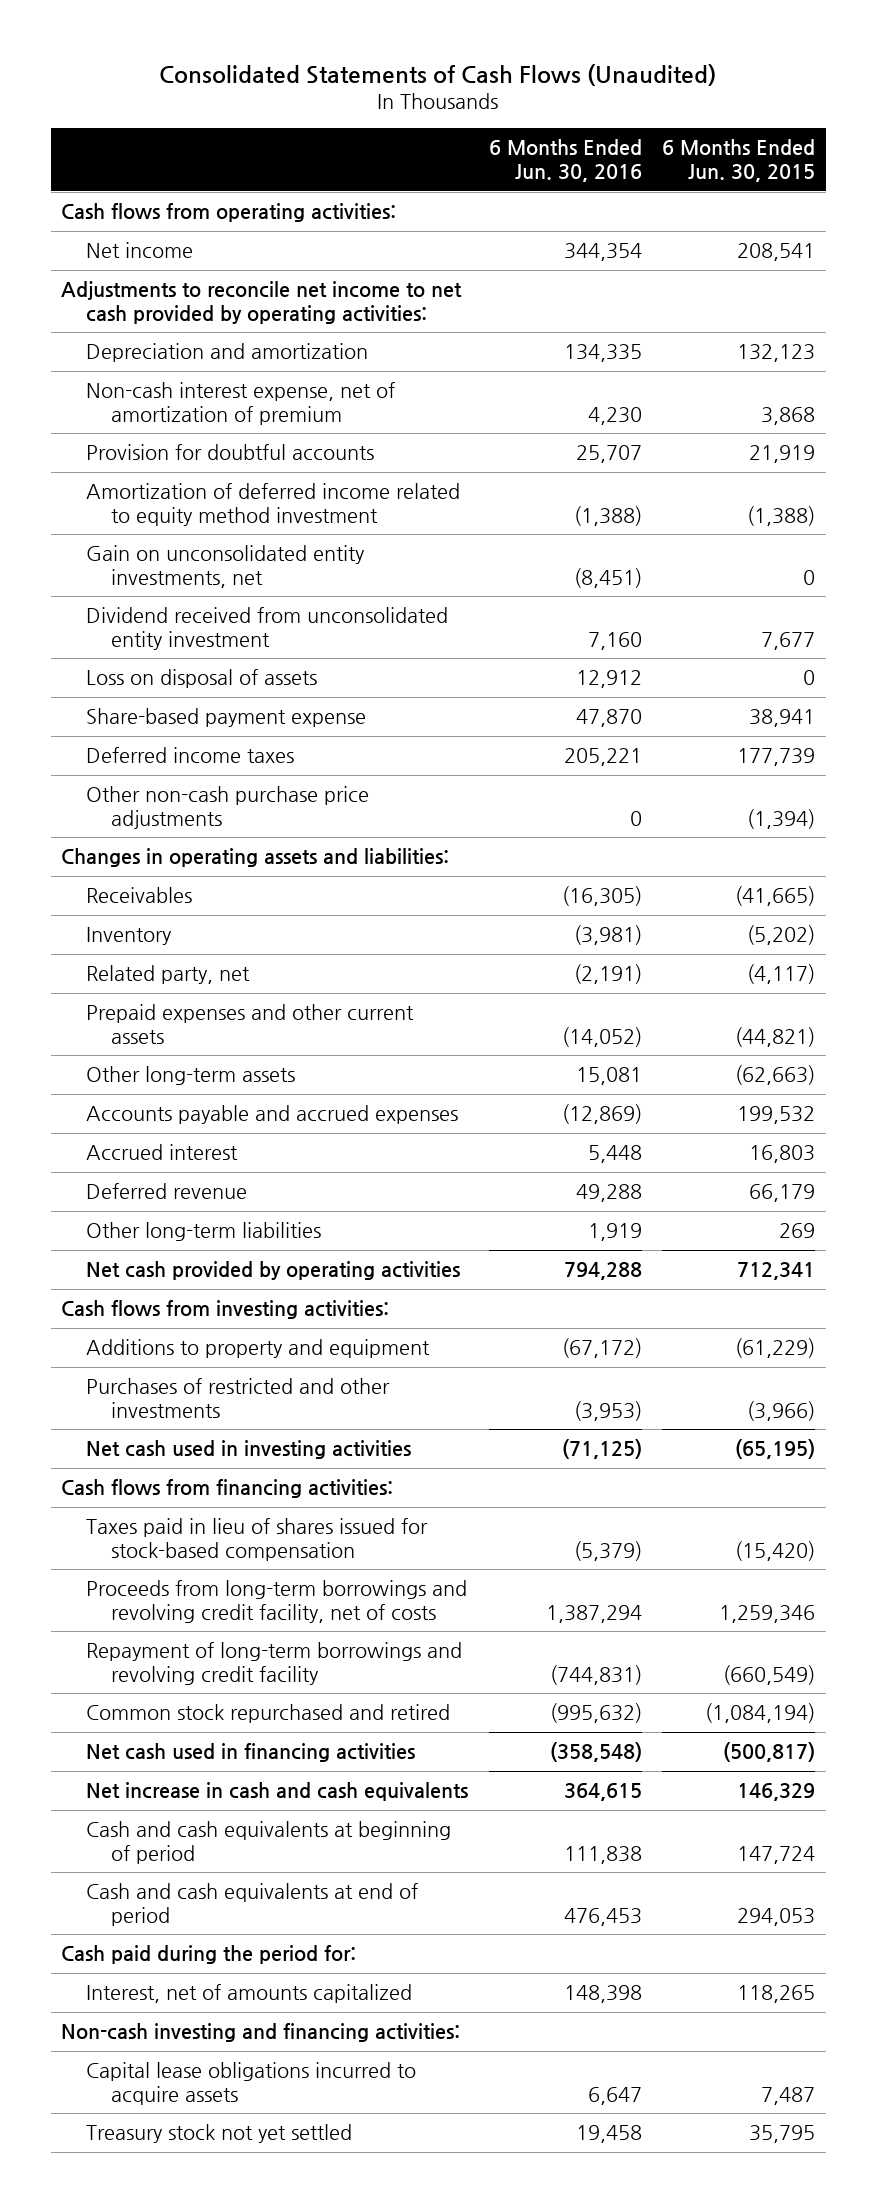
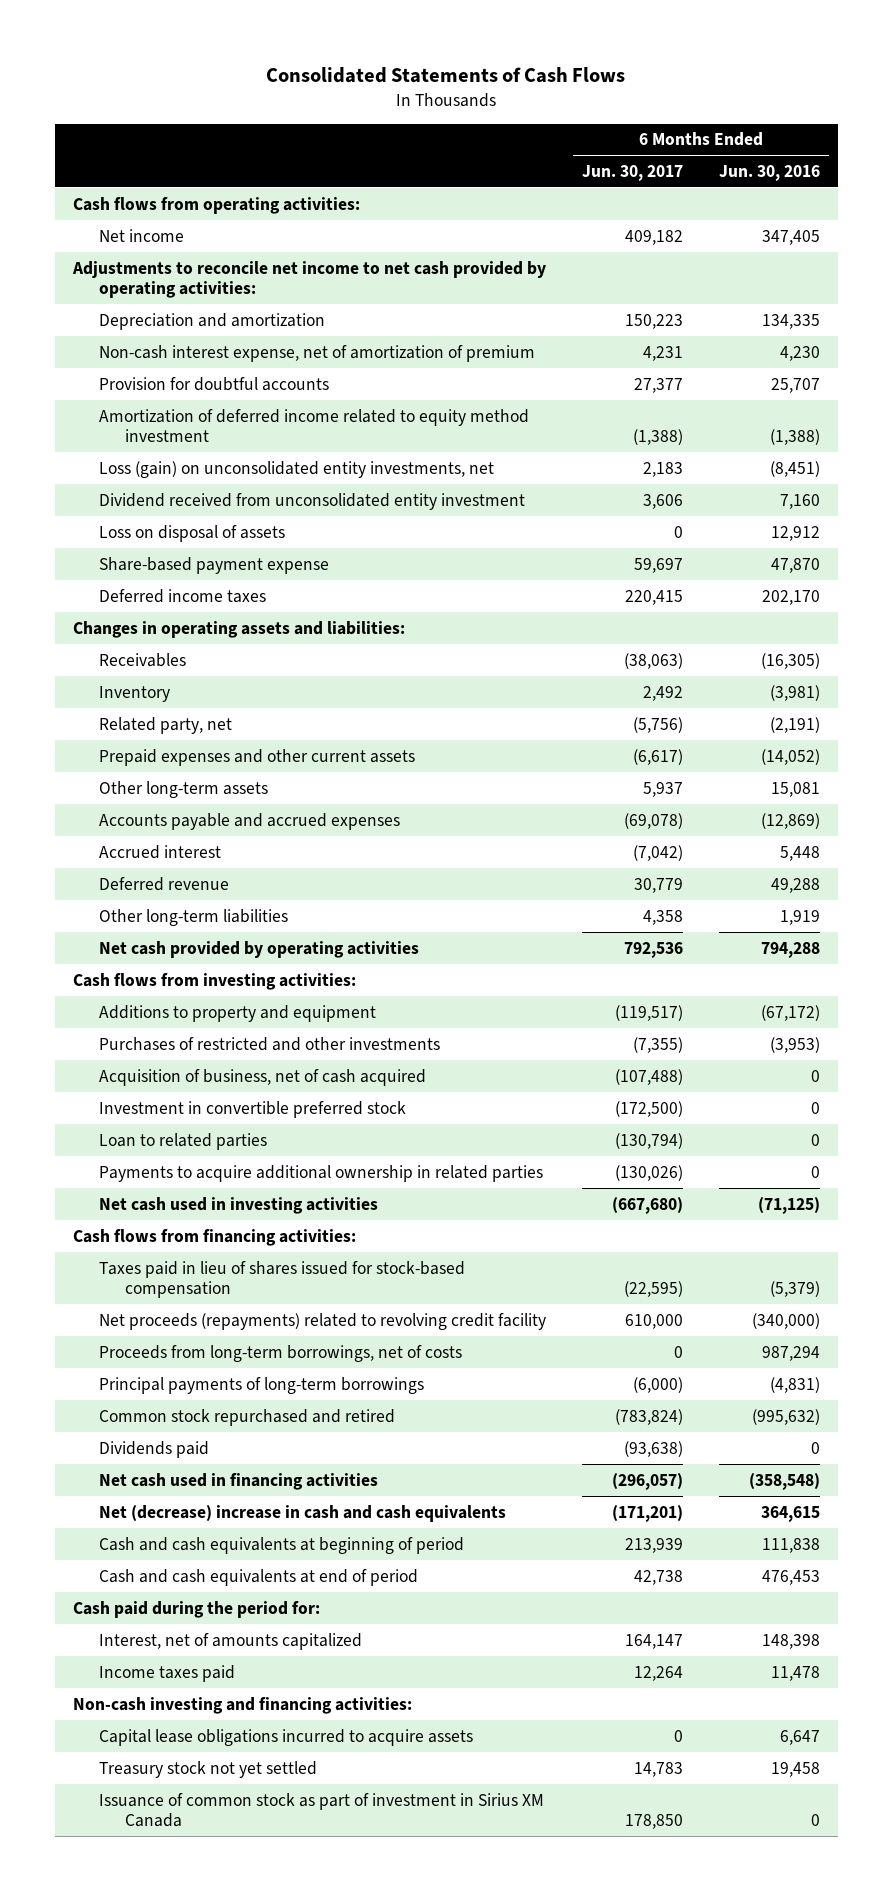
- Consolidated Statements of Cash Flows (Unaudited)
+ Consolidated Statements of Cash Flows
- | 6 Months Ended Jun. 30, 2016 | 6 Months Ended Jun. 30, 2015
+ | 6 Months Ended Jun. 30, 2017 | 6 Months Ended Jun. 30, 2016
- Net income | 344,354 | 208,541
+ Net income | 409,182 | 347,405
- Gain on unconsolidated entity investments, net | (8,451) | 0
+ Loss (gain) on unconsolidated entity investments, net | 2,183 | (8,451)
- Deferred income taxes | 205,221 | 177,739
- Other non-cash purchase price adjustments | 0 | (1,394)
+ Deferred income taxes | 220,415 | 202,170
+ Acquisition of business, net of cash acquired | (107,488) | 0
+ Investment in convertible preferred stock | (172,500) | 0
+ Loan to related parties | (130,794) | 0
+ Payments to acquire additional ownership in related parties | (130,026) | 0
- Proceeds from long-term borrowings and revolving credit facility, net of costs | 1,387,294 | 1,259,346
- Repayment of long-term borrowings and revolving credit facility | (744,831) | (660,549)
+ Net proceeds (repayments) related to revolving credit facility | 610,000 | (340,000)
+ Proceeds from long-term borrowings, net of costs | 0 | 987,294
+ Principal payments of long-term borrowings | (6,000) | (4,831)
+ Dividends paid | (93,638) | 0
- Net increase in cash and cash equivalents | 364,615 | 146,329
+ Net (decrease) increase in cash and cash equivalents | (171,201) | 364,615
+ Income taxes paid | 12,264 | 11,478
+ Issuance of common stock as part of investment in Sirius XM Canada | 178,850 | 0

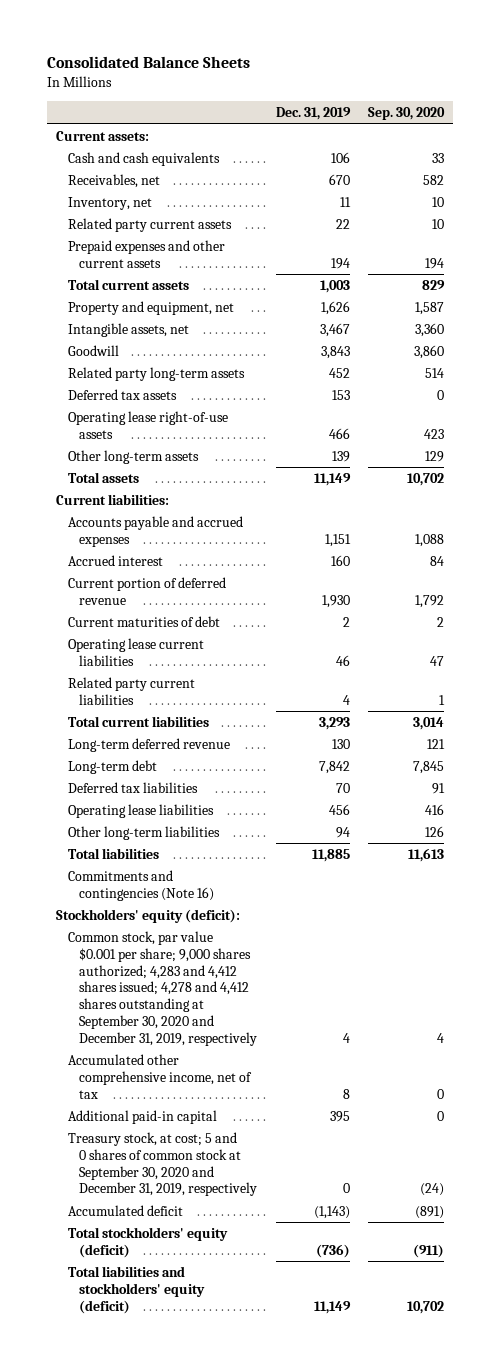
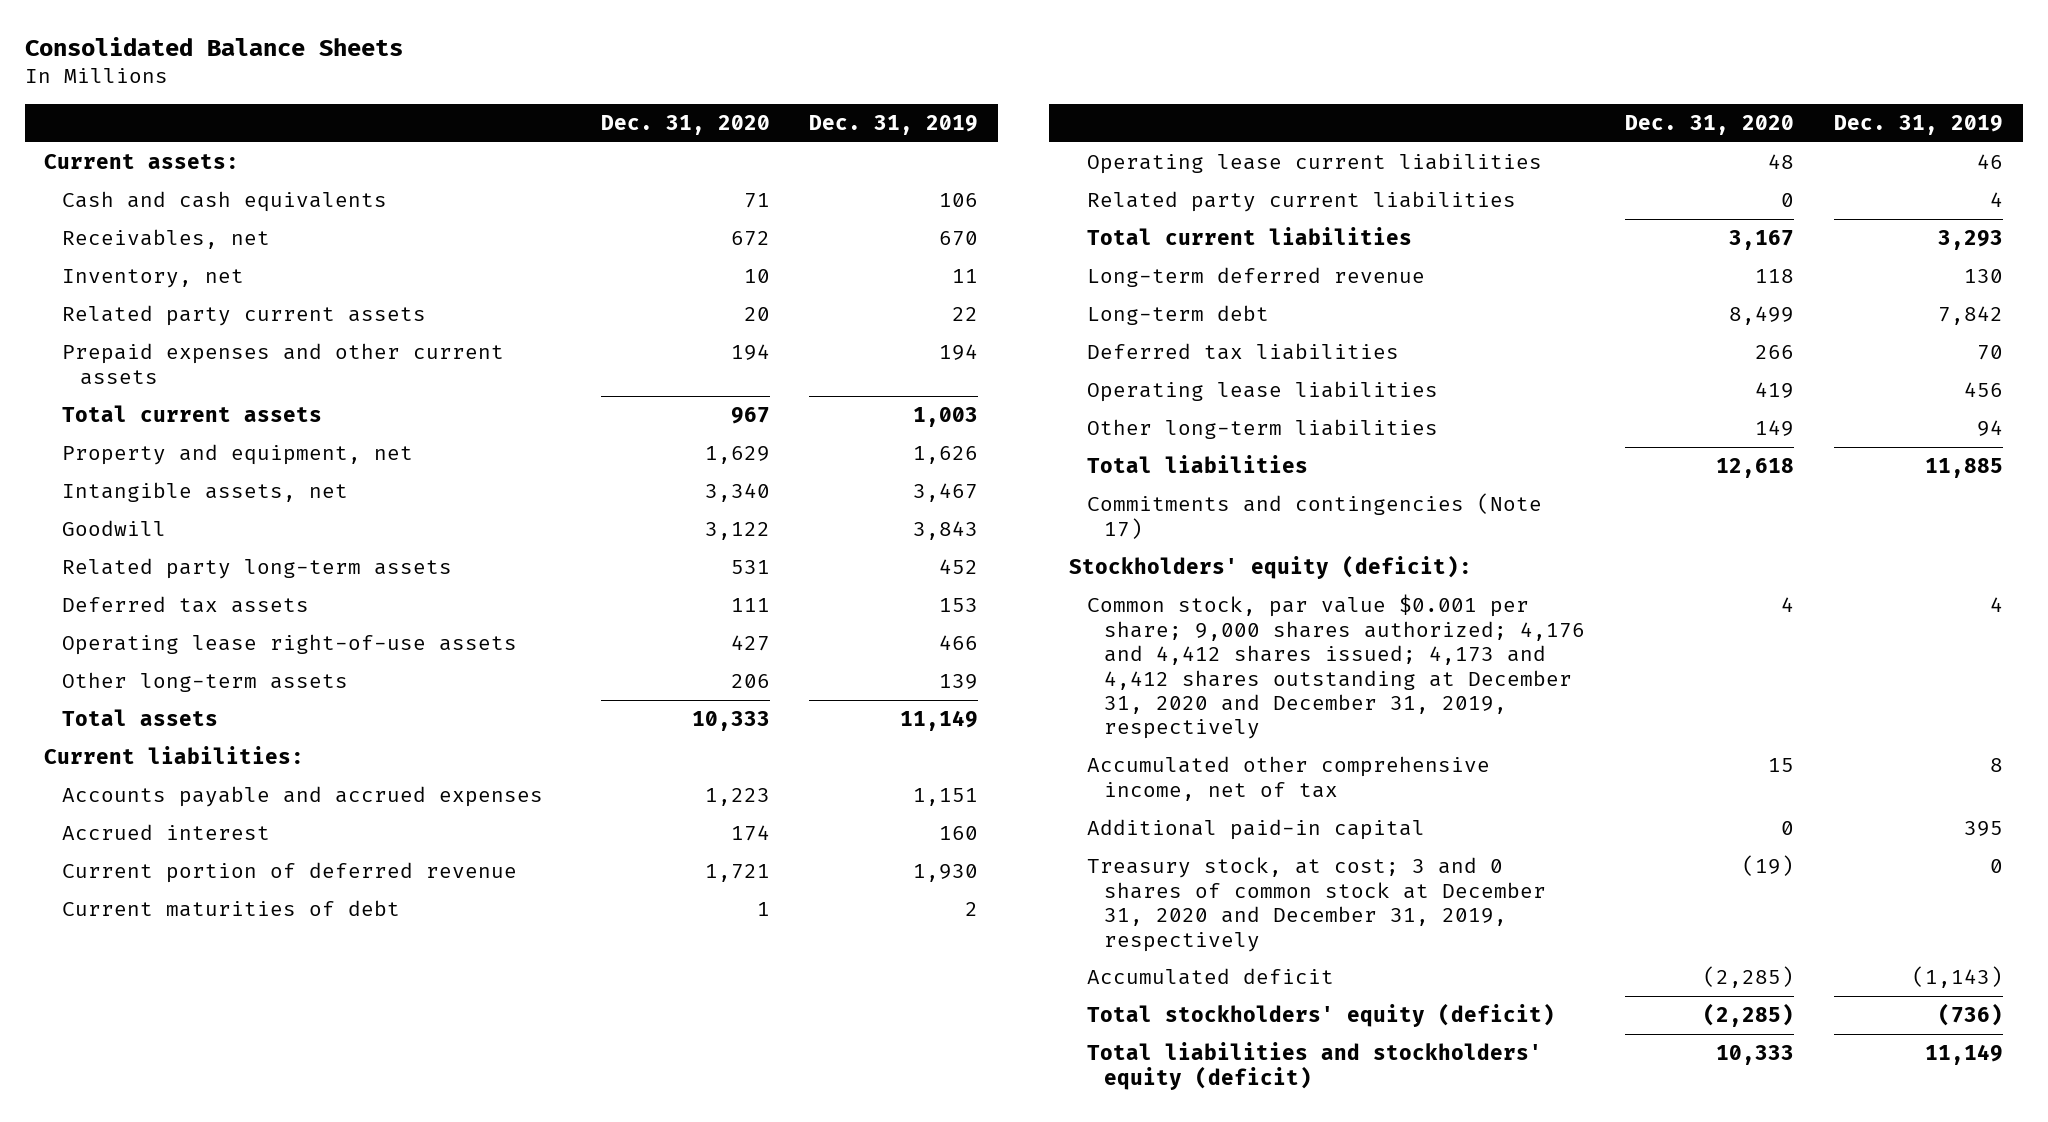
- | Dec. 31, 2019 | Sep. 30, 2020
+ | Dec. 31, 2020 | Dec. 31, 2019
- Commitments and contingencies (Note 16)
+ Commitments and contingencies (Note 17)
- Common stock, par value $0.001 per share; 9,000 shares authorized; 4,283 and 4,412 shares issued; 4,278 and 4,412 shares outstanding at September 30, 2020 and December 31, 2019, respectively | 4 | 4
+ Common stock, par value $0.001 per share; 9,000 shares authorized; 4,176 and 4,412 shares issued; 4,173 and 4,412 shares outstanding at December 31, 2020 and December 31, 2019, respectively | 4 | 4
- Treasury stock, at cost; 5 and 0 shares of common stock at September 30, 2020 and December 31, 2019, respectively | 0 | (24)
+ Treasury stock, at cost; 3 and 0 shares of common stock at December 31, 2020 and December 31, 2019, respectively | (19) | 0

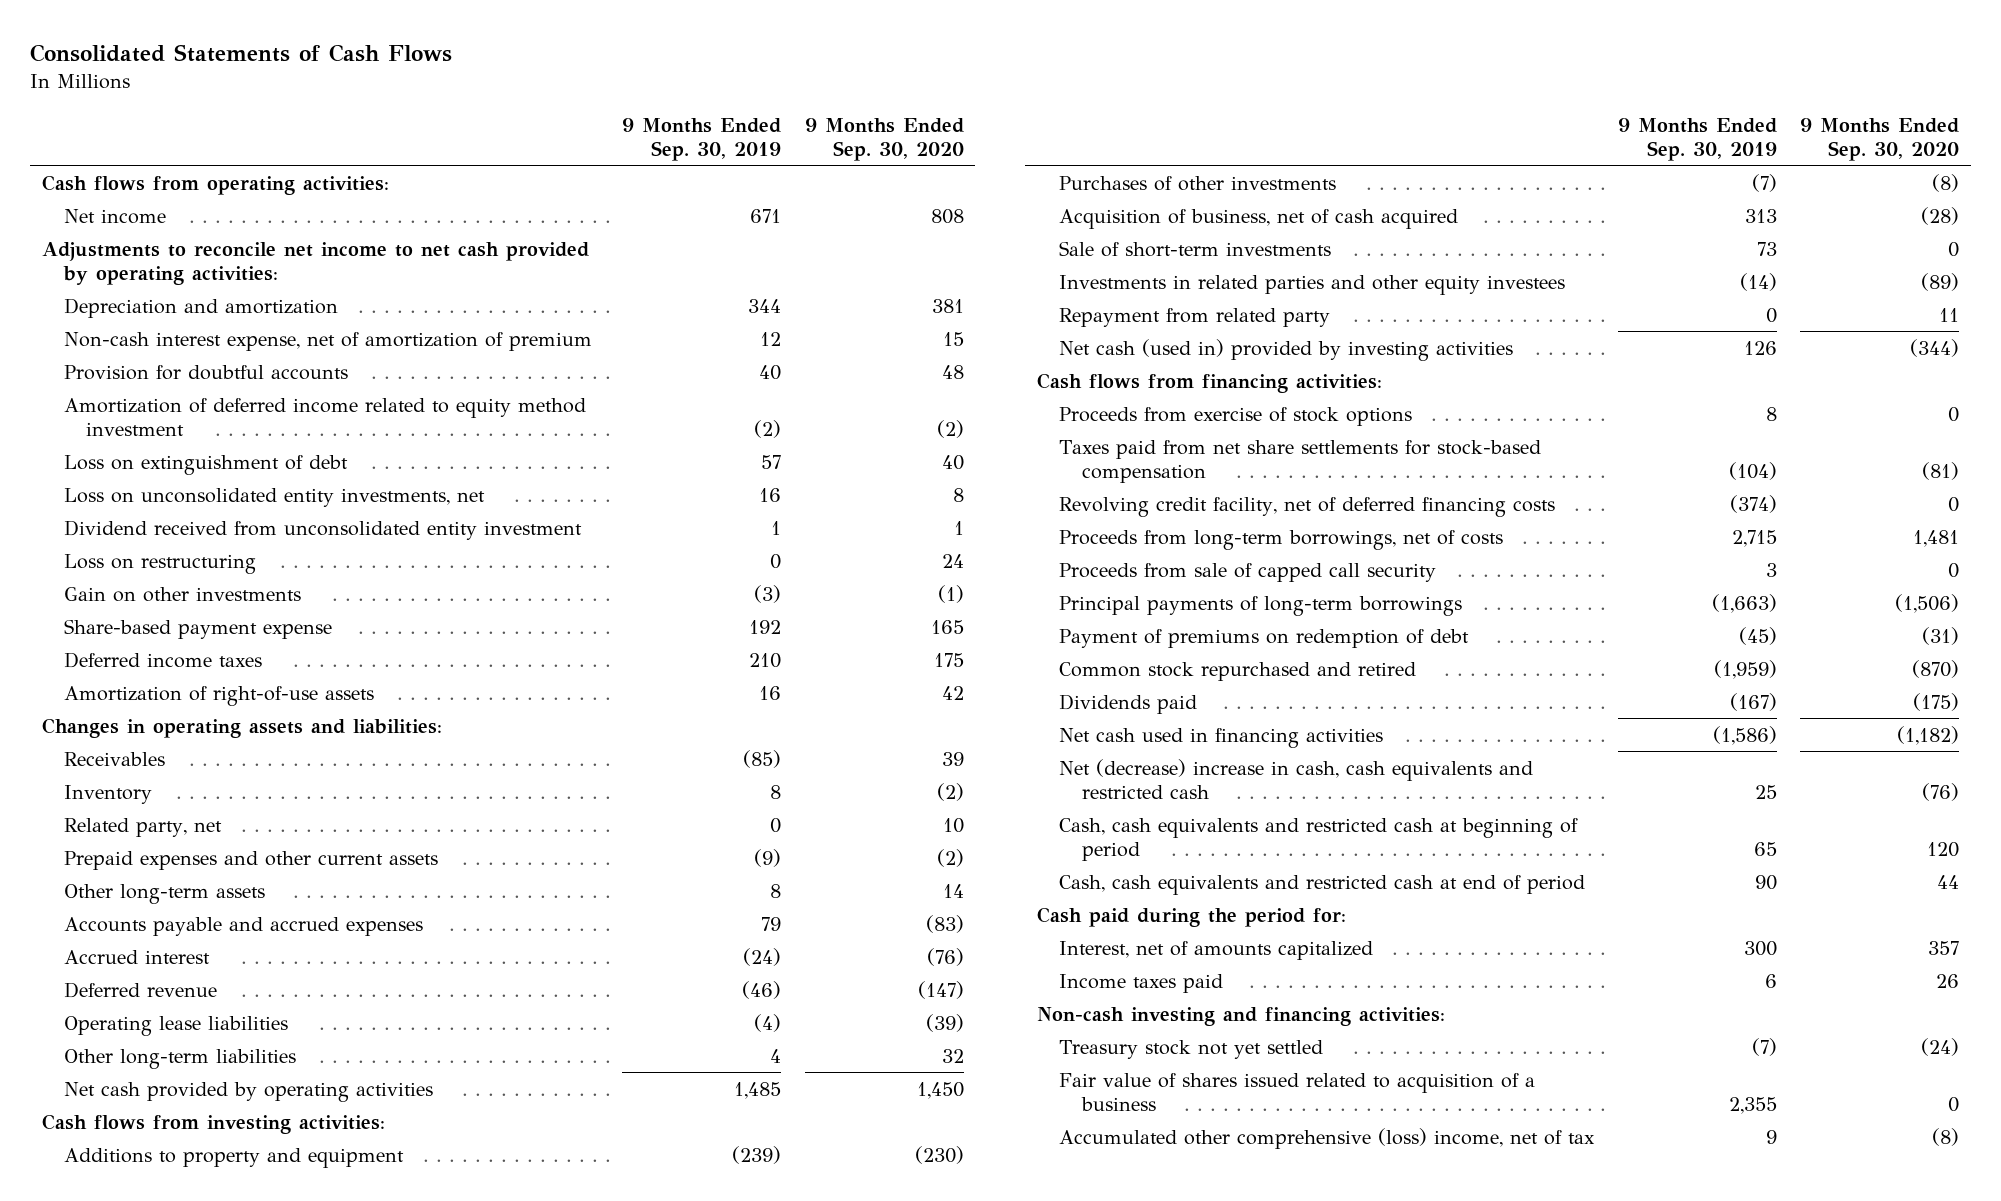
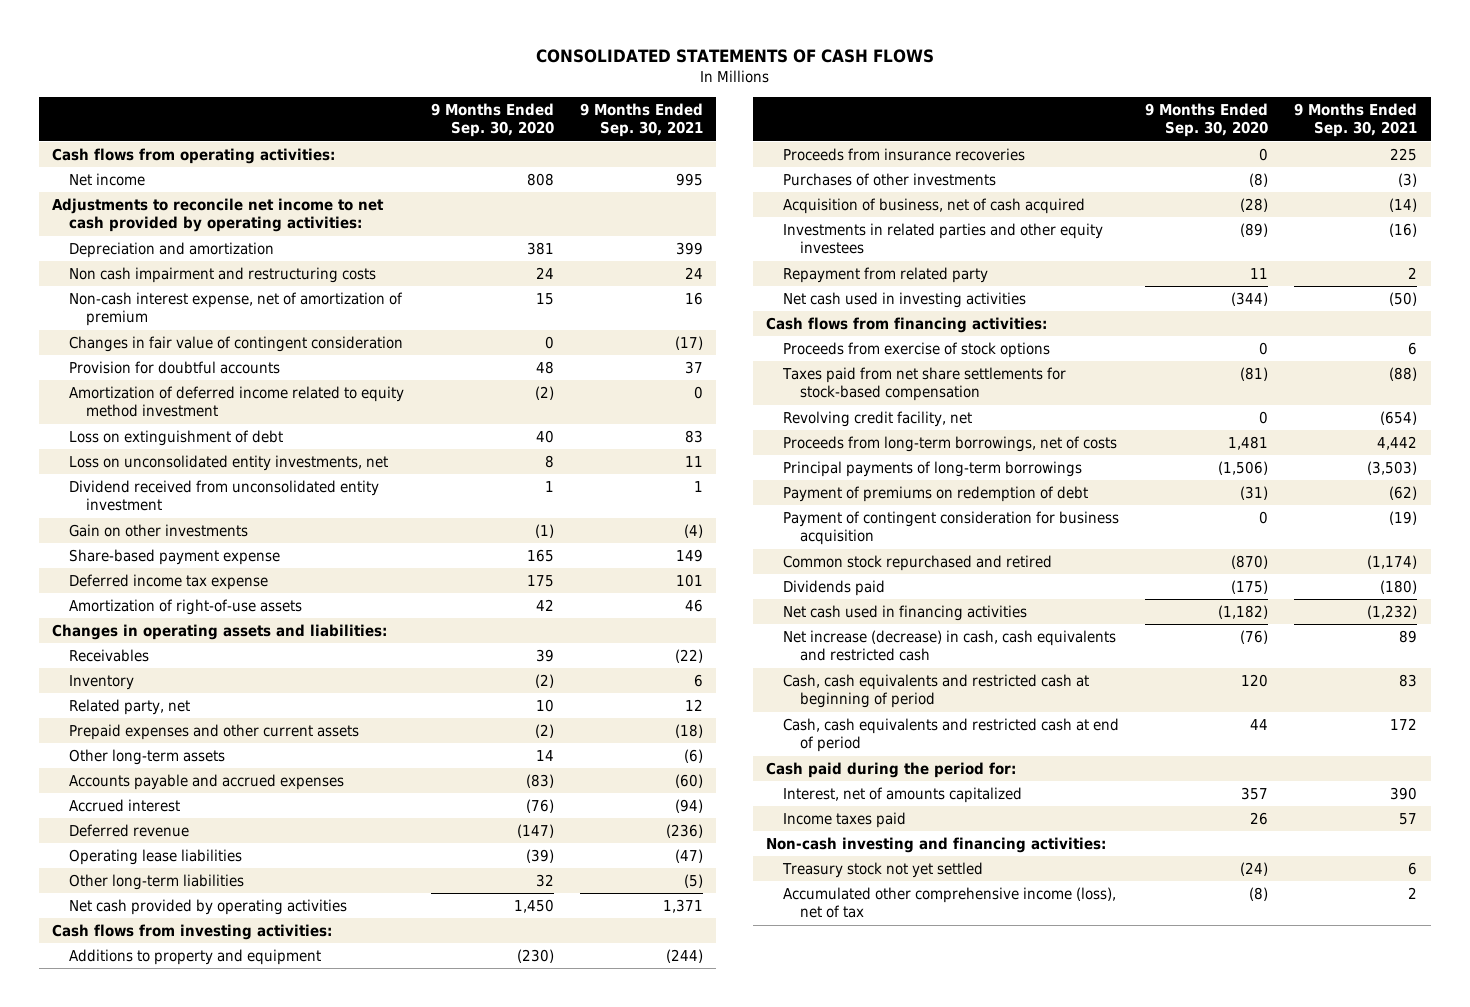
- Consolidated Statements of Cash Flows
+ CONSOLIDATED STATEMENTS OF CASH FLOWS
- | 9 Months Ended Sep. 30, 2019 | 9 Months Ended Sep. 30, 2020
+ | 9 Months Ended Sep. 30, 2020 | 9 Months Ended Sep. 30, 2021
+ Non cash impairment and restructuring costs | 24 | 24
+ Changes in fair value of contingent consideration | 0 | (17)
- Loss on restructuring | 0 | 24
- Deferred income taxes | 210 | 175
+ Deferred income tax expense | 175 | 101
+ Proceeds from insurance recoveries | 0 | 225
- Sale of short-term investments | 73 | 0
- Net cash (used in) provided by investing activities | 126 | (344)
+ Net cash used in investing activities | (344) | (50)
- Revolving credit facility, net of deferred financing costs | (374) | 0
+ Revolving credit facility, net | 0 | (654)
- Proceeds from sale of capped call security | 3 | 0
+ Payment of contingent consideration for business acquisition | 0 | (19)
- Net (decrease) increase in cash, cash equivalents and restricted cash | 25 | (76)
+ Net increase (decrease) in cash, cash equivalents and restricted cash | (76) | 89
- Fair value of shares issued related to acquisition of a business | 2,355 | 0
- Accumulated other comprehensive (loss) income, net of tax | 9 | (8)
+ Accumulated other comprehensive income (loss), net of tax | (8) | 2

